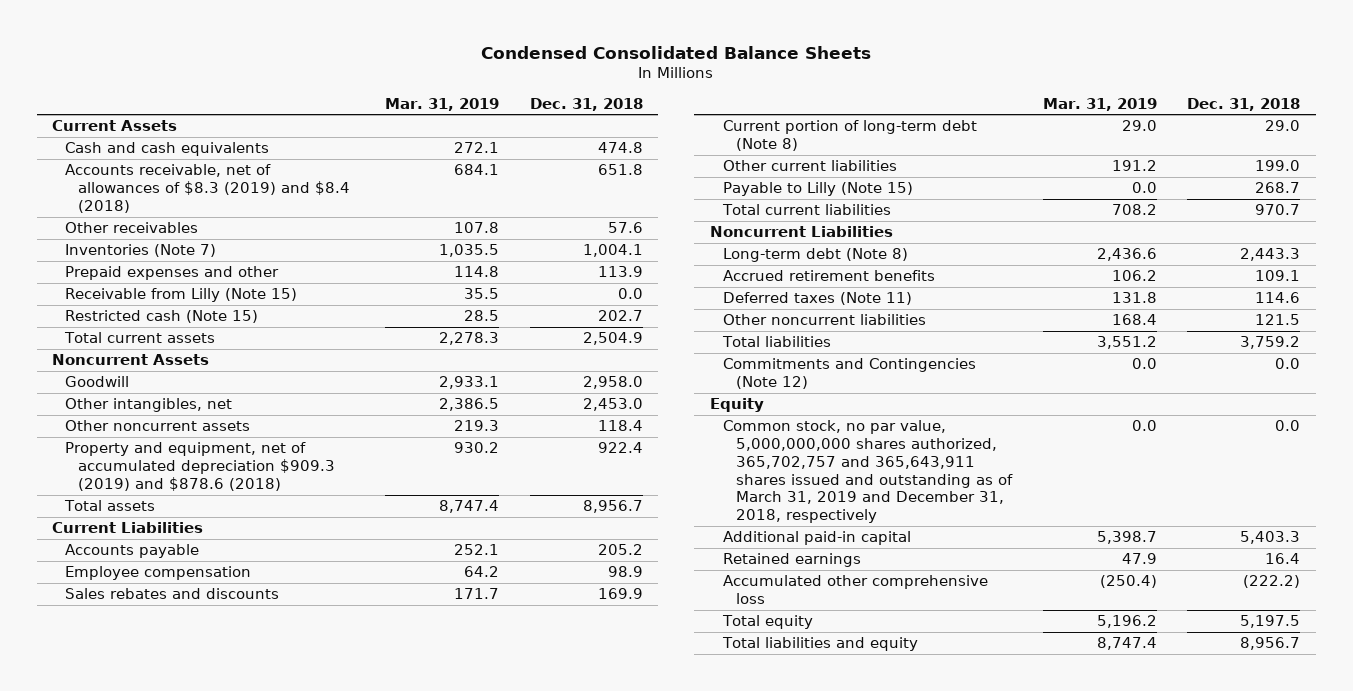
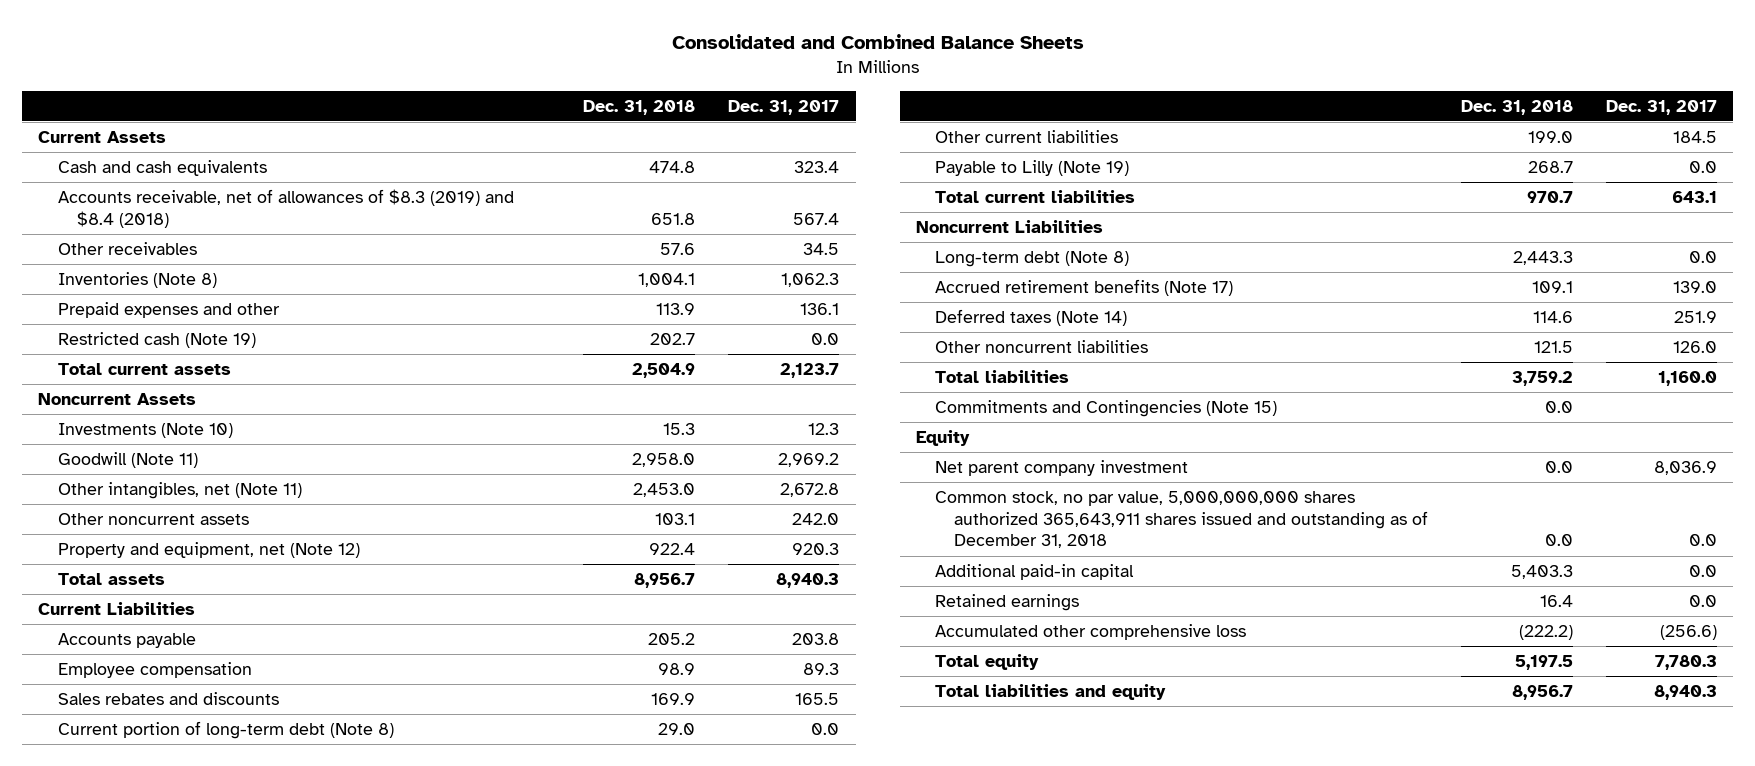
- Condensed Consolidated Balance Sheets
+ Consolidated and Combined Balance Sheets
- | Mar. 31, 2019 | Dec. 31, 2018
+ | Dec. 31, 2018 | Dec. 31, 2017
- Inventories (Note 7) | 1,035.5 | 1,004.1
+ Inventories (Note 8) | 1,004.1 | 1,062.3
- Receivable from Lilly (Note 15) | 35.5 | 0.0
- Restricted cash (Note 15) | 28.5 | 202.7
+ Restricted cash (Note 19) | 202.7 | 0.0
- Goodwill | 2,933.1 | 2,958.0
- Other intangibles, net | 2,386.5 | 2,453.0
- Other noncurrent assets | 219.3 | 118.4
- Property and equipment, net of accumulated depreciation $909.3 (2019) and $878.6 (2018) | 930.2 | 922.4
+ Investments (Note 10) | 15.3 | 12.3
+ Goodwill (Note 11) | 2,958.0 | 2,969.2
+ Other intangibles, net (Note 11) | 2,453.0 | 2,672.8
+ Other noncurrent assets | 103.1 | 242.0
+ Property and equipment, net (Note 12) | 922.4 | 920.3
- Payable to Lilly (Note 15) | 0.0 | 268.7
+ Payable to Lilly (Note 19) | 268.7 | 0.0
- Accrued retirement benefits | 106.2 | 109.1
- Deferred taxes (Note 11) | 131.8 | 114.6
+ Accrued retirement benefits (Note 17) | 109.1 | 139.0
+ Deferred taxes (Note 14) | 114.6 | 251.9
- Commitments and Contingencies (Note 12) | 0.0 | 0.0
+ Commitments and Contingencies (Note 15) | 0.0 |
- Common stock, no par value, 5,000,000,000 shares authorized, 365,702,757 and 365,643,911 shares issued and outstanding as of March 31, 2019 and December 31, 2018, respectively | 0.0 | 0.0
+ Net parent company investment | 0.0 | 8,036.9
+ Common stock, no par value, 5,000,000,000 shares authorized 365,643,911 shares issued and outstanding as of December 31, 2018 | 0.0 | 0.0

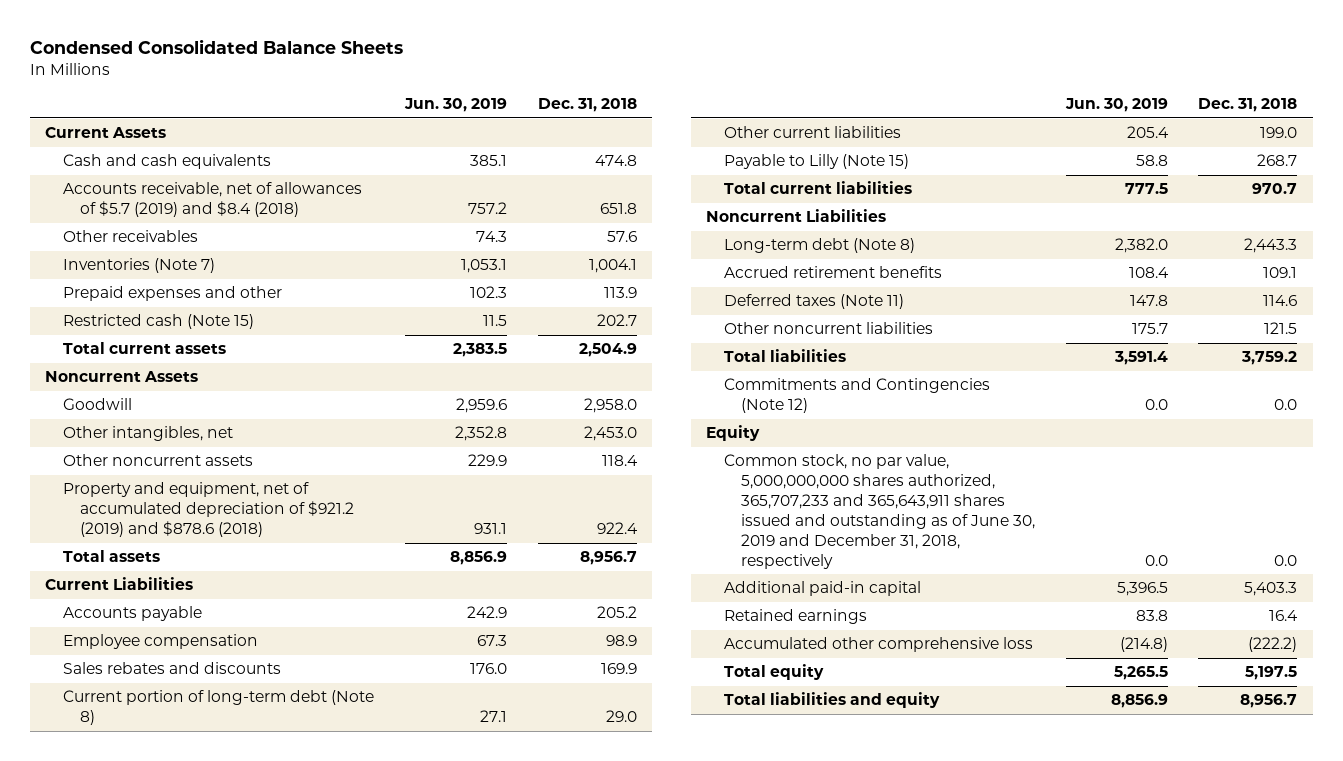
- Consolidated and Combined Balance Sheets
+ Condensed Consolidated Balance Sheets
- | Dec. 31, 2018 | Dec. 31, 2017
+ | Jun. 30, 2019 | Dec. 31, 2018
- Accounts receivable, net of allowances of $8.3 (2019) and $8.4 (2018) | 651.8 | 567.4
+ Accounts receivable, net of allowances of $5.7 (2019) and $8.4 (2018) | 757.2 | 651.8
- Inventories (Note 8) | 1,004.1 | 1,062.3
+ Inventories (Note 7) | 1,053.1 | 1,004.1
- Restricted cash (Note 19) | 202.7 | 0.0
+ Restricted cash (Note 15) | 11.5 | 202.7
- Investments (Note 10) | 15.3 | 12.3
- Goodwill (Note 11) | 2,958.0 | 2,969.2
- Other intangibles, net (Note 11) | 2,453.0 | 2,672.8
- Other noncurrent assets | 103.1 | 242.0
- Property and equipment, net (Note 12) | 922.4 | 920.3
+ Goodwill | 2,959.6 | 2,958.0
+ Other intangibles, net | 2,352.8 | 2,453.0
+ Other noncurrent assets | 229.9 | 118.4
+ Property and equipment, net of accumulated depreciation of $921.2 (2019) and $878.6 (2018) | 931.1 | 922.4
- Payable to Lilly (Note 19) | 268.7 | 0.0
+ Payable to Lilly (Note 15) | 58.8 | 268.7
- Accrued retirement benefits (Note 17) | 109.1 | 139.0
- Deferred taxes (Note 14) | 114.6 | 251.9
+ Accrued retirement benefits | 108.4 | 109.1
+ Deferred taxes (Note 11) | 147.8 | 114.6
- Commitments and Contingencies (Note 15) | 0.0 |
+ Commitments and Contingencies (Note 12) | 0.0 | 0.0
- Net parent company investment | 0.0 | 8,036.9
- Common stock, no par value, 5,000,000,000 shares authorized 365,643,911 shares issued and outstanding as of December 31, 2018 | 0.0 | 0.0
+ Common stock, no par value, 5,000,000,000 shares authorized, 365,707,233 and 365,643,911 shares issued and outstanding as of June 30, 2019 and December 31, 2018, respectively | 0.0 | 0.0

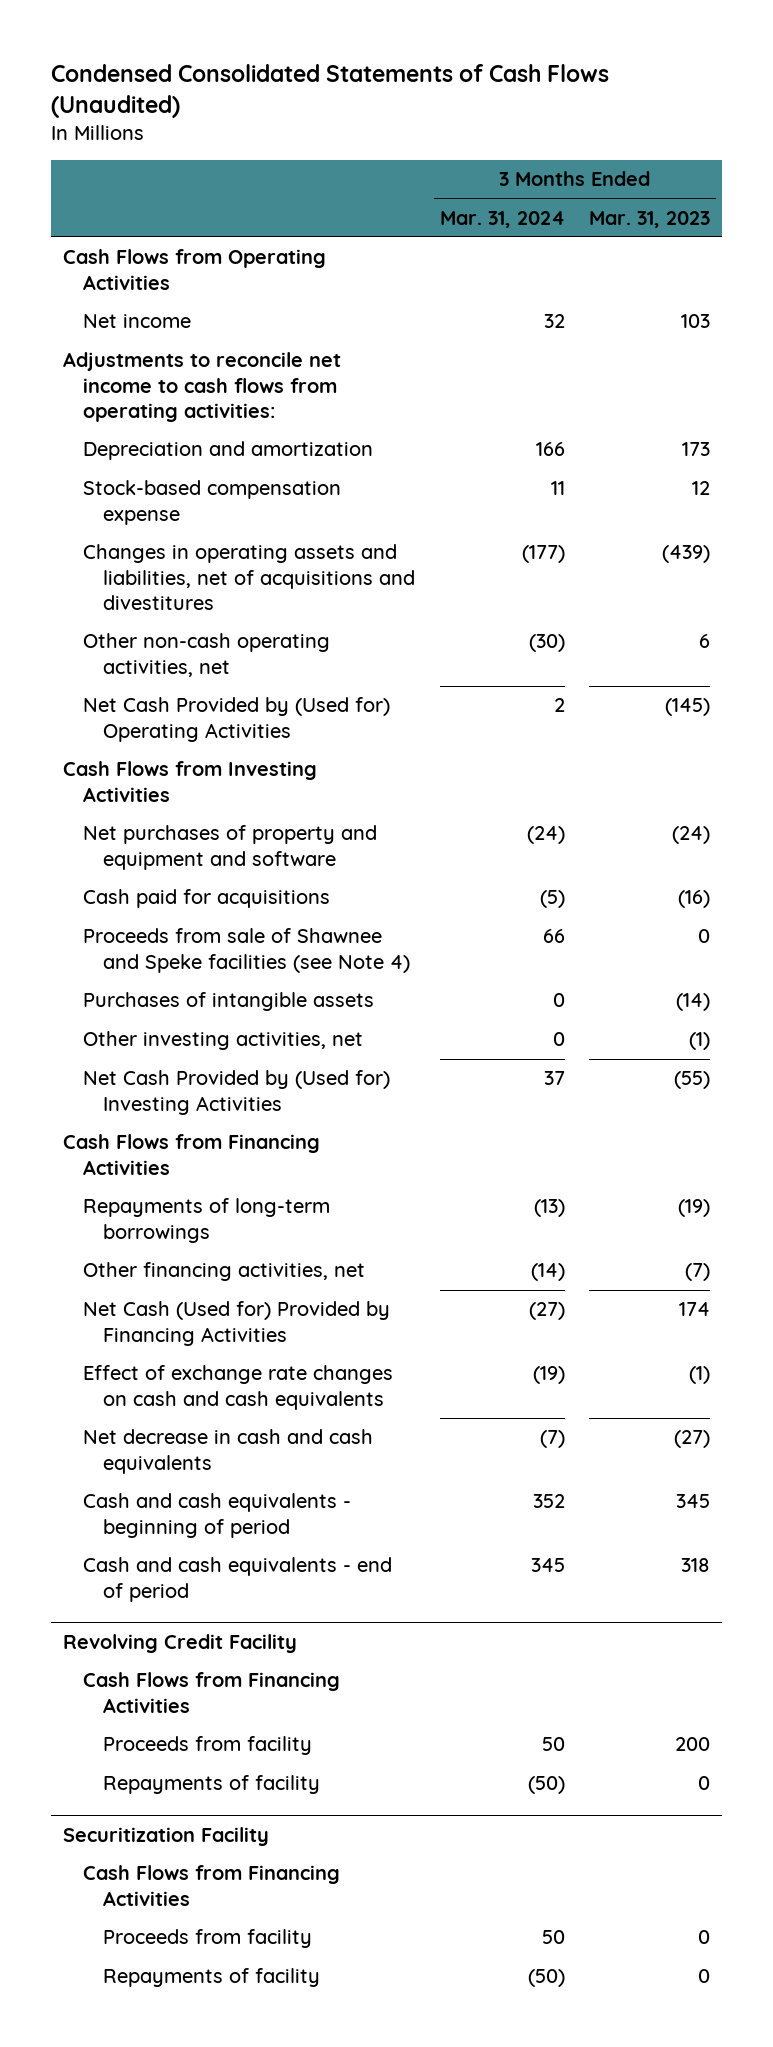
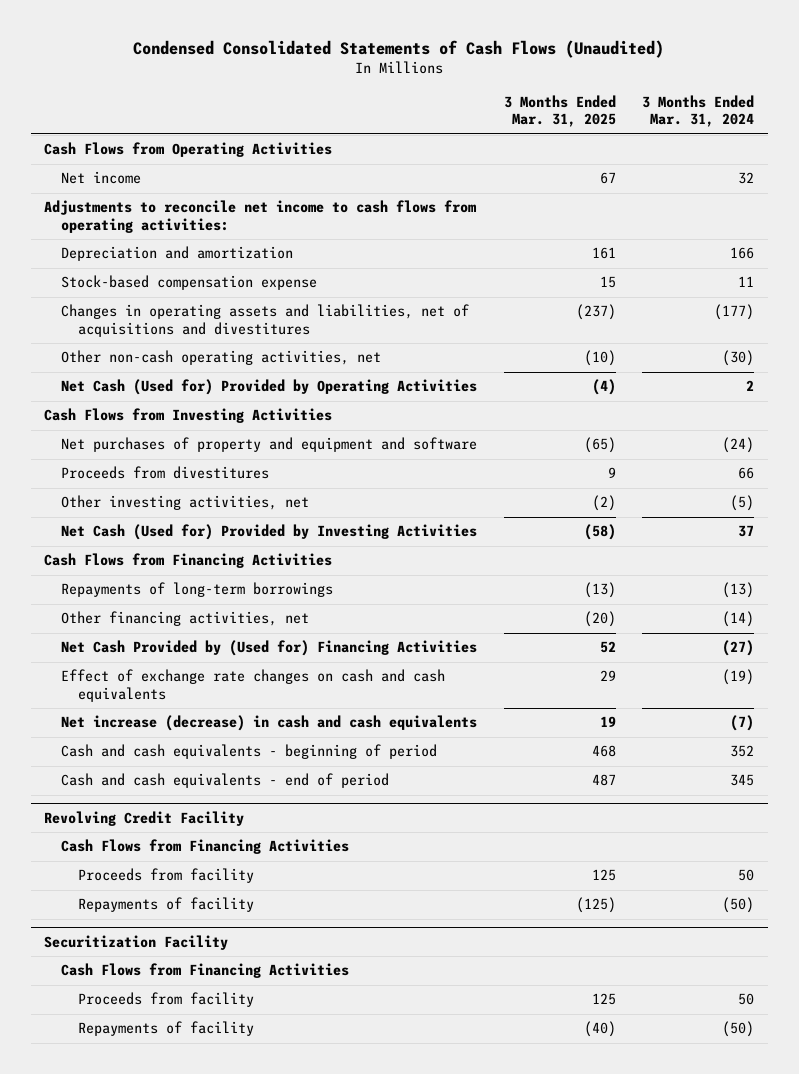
- | 3 Months Ended Mar. 31, 2024 | 3 Months Ended Mar. 31, 2023
+ | 3 Months Ended Mar. 31, 2025 | 3 Months Ended Mar. 31, 2024
- Net Cash Provided by (Used for) Operating Activities | 2 | (145)
+ Net Cash (Used for) Provided by Operating Activities | (4) | 2
- Cash paid for acquisitions | (5) | (16)
- Proceeds from sale of Shawnee and Speke facilities (see Note 4) | 66 | 0
- Purchases of intangible assets | 0 | (14)
- Other investing activities, net | 0 | (1)
- Net Cash Provided by (Used for) Investing Activities | 37 | (55)
+ Proceeds from divestitures | 9 | 66
+ Other investing activities, net | (2) | (5)
+ Net Cash (Used for) Provided by Investing Activities | (58) | 37
- Net Cash (Used for) Provided by Financing Activities | (27) | 174
+ Net Cash Provided by (Used for) Financing Activities | 52 | (27)
- Net decrease in cash and cash equivalents | (7) | (27)
+ Net increase (decrease) in cash and cash equivalents | 19 | (7)

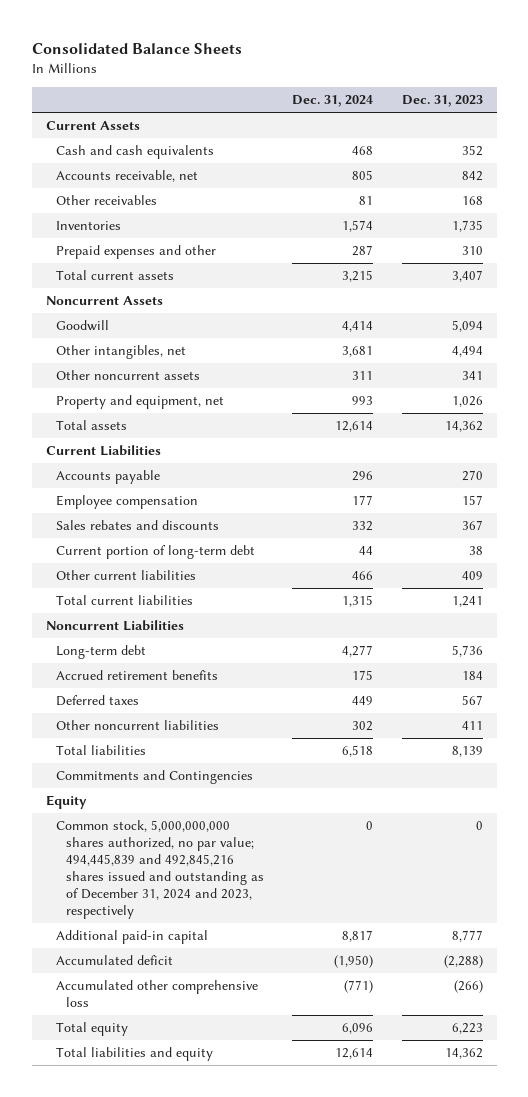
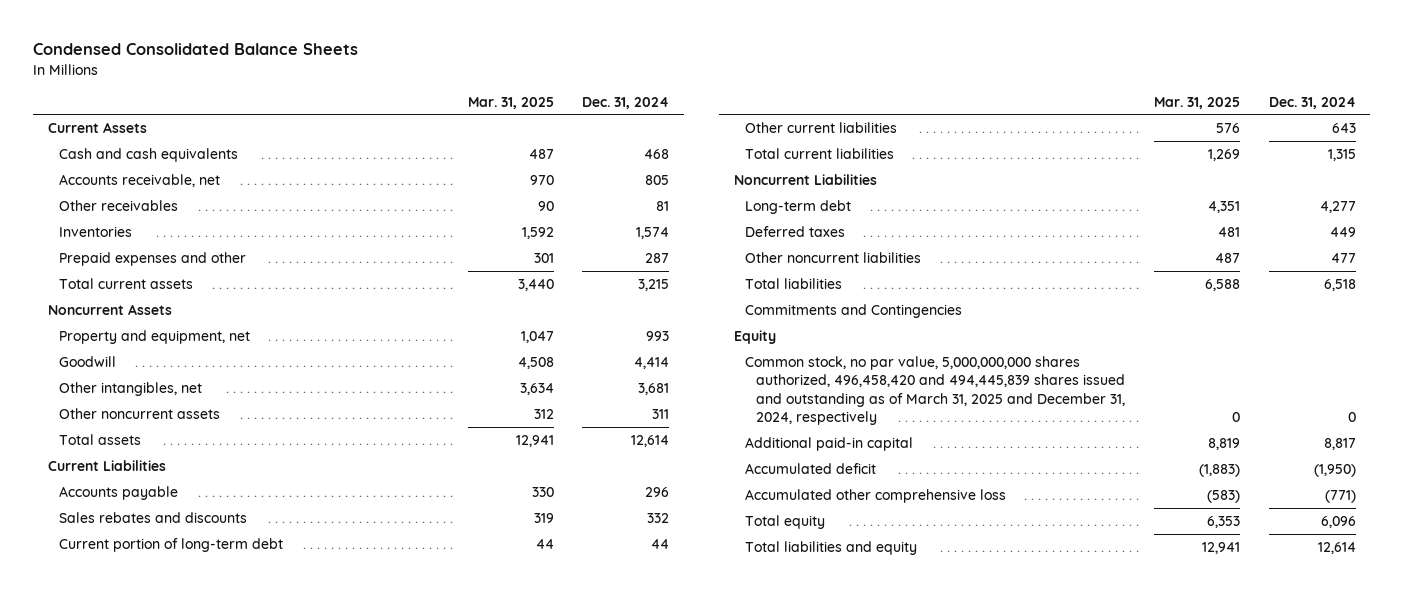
- Consolidated Balance Sheets
+ Condensed Consolidated Balance Sheets
- | Dec. 31, 2024 | Dec. 31, 2023
+ | Mar. 31, 2025 | Dec. 31, 2024
moved up: Property and equipment, net | 1,047 | 993
- Employee compensation | 177 | 157
- Other current liabilities | 466 | 409
+ Other current liabilities | 576 | 643
- Accrued retirement benefits | 175 | 184
- Other noncurrent liabilities | 302 | 411
+ Other noncurrent liabilities | 487 | 477
- Common stock, 5,000,000,000 shares authorized, no par value; 494,445,839 and 492,845,216 shares issued and outstanding as of December 31, 2024 and 2023, respectively | 0 | 0
+ Common stock, no par value, 5,000,000,000 shares authorized, 496,458,420 and 494,445,839 shares issued and outstanding as of March 31, 2025 and December 31, 2024, respectively | 0 | 0

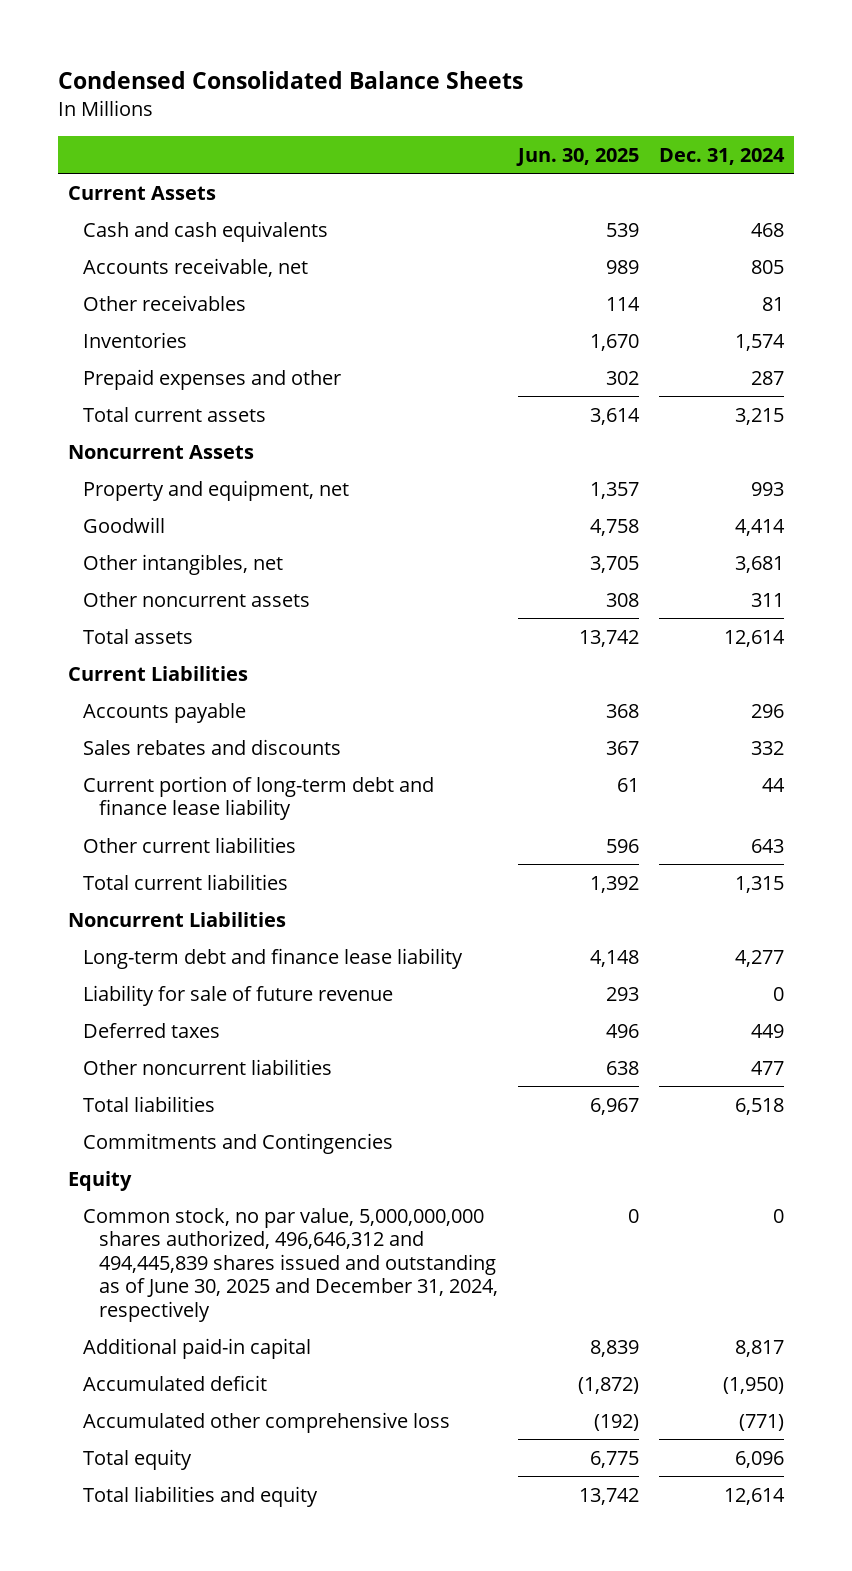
- | Mar. 31, 2025 | Dec. 31, 2024
+ | Jun. 30, 2025 | Dec. 31, 2024
- Current portion of long-term debt | 44 | 44
+ Current portion of long-term debt and finance lease liability | 61 | 44
- Long-term debt | 4,351 | 4,277
+ Long-term debt and finance lease liability | 4,148 | 4,277
+ Liability for sale of future revenue | 293 | 0
- Common stock, no par value, 5,000,000,000 shares authorized, 496,458,420 and 494,445,839 shares issued and outstanding as of March 31, 2025 and December 31, 2024, respectively | 0 | 0
+ Common stock, no par value, 5,000,000,000 shares authorized, 496,646,312 and 494,445,839 shares issued and outstanding as of June 30, 2025 and December 31, 2024, respectively | 0 | 0

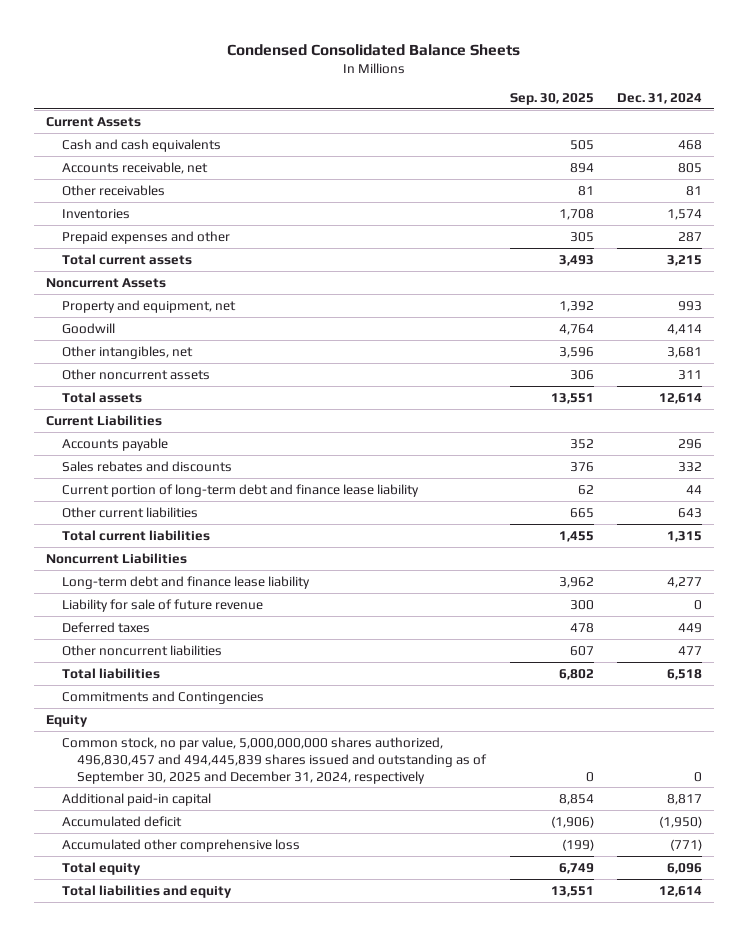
- | Jun. 30, 2025 | Dec. 31, 2024
+ | Sep. 30, 2025 | Dec. 31, 2024
- Common stock, no par value, 5,000,000,000 shares authorized, 496,646,312 and 494,445,839 shares issued and outstanding as of June 30, 2025 and December 31, 2024, respectively | 0 | 0
+ Common stock, no par value, 5,000,000,000 shares authorized, 496,830,457 and 494,445,839 shares issued and outstanding as of September 30, 2025 and December 31, 2024, respectively | 0 | 0

